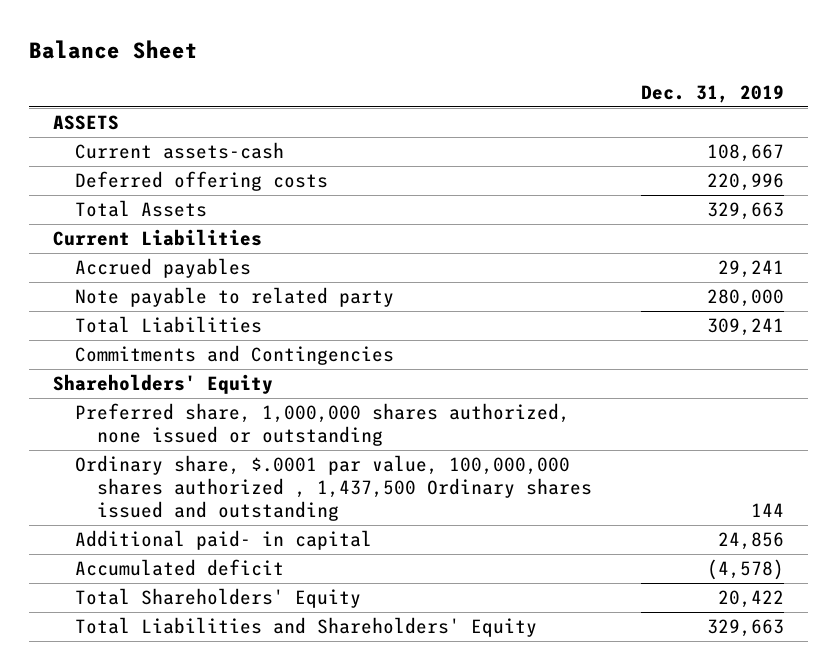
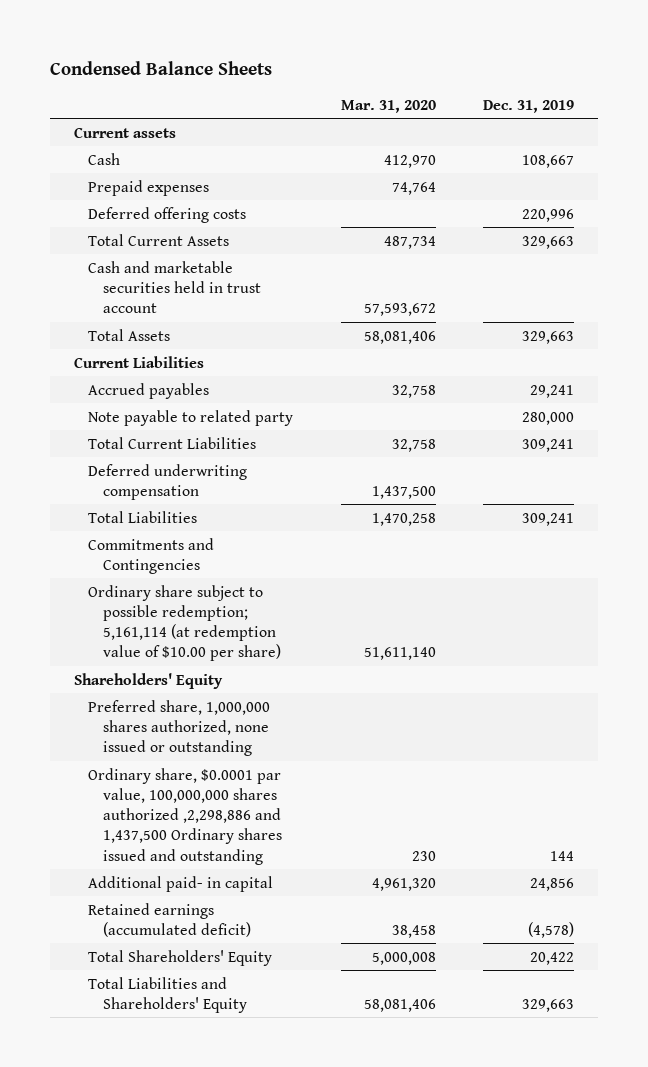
- Balance Sheet
+ Condensed Balance Sheets
- | Dec. 31, 2019
+ | Mar. 31, 2020 | Dec. 31, 2019
- ASSETS
- Current assets-cash | 108,667
+ Current assets
+ Cash | 412,970 | 108,667
+ Prepaid expenses | 74,764 |
+ Total Current Assets | 487,734 | 329,663
+ Cash and marketable securities held in trust account | 57,593,672 |
+ Total Current Liabilities | 32,758 | 309,241
+ Deferred underwriting compensation | 1,437,500 |
+ Ordinary share subject to possible redemption; 5,161,114 (at redemption value of $10.00 per share) | 51,611,140 |
- Ordinary share, $.0001 par value, 100,000,000 shares authorized , 1,437,500 Ordinary shares issued and outstanding | 144
+ Ordinary share, $0.0001 par value, 100,000,000 shares authorized ,2,298,886 and 1,437,500 Ordinary shares issued and outstanding | 230 | 144
- Accumulated deficit | (4,578)
+ Retained earnings (accumulated deficit) | 38,458 | (4,578)

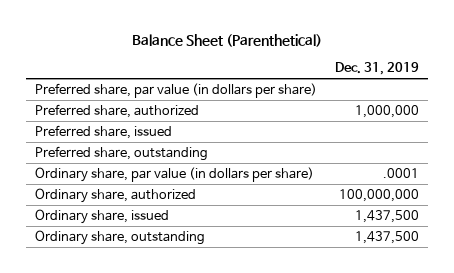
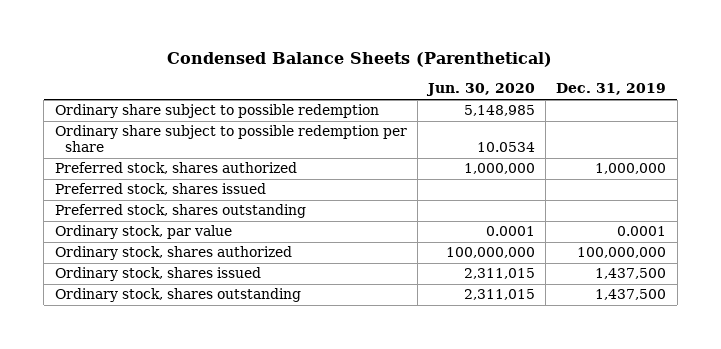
- Balance Sheet (Parenthetical)
+ Condensed Balance Sheets (Parenthetical)
- | Dec. 31, 2019
+ | Jun. 30, 2020 | Dec. 31, 2019
- Preferred share, par value (in dollars per share)
- Preferred share, authorized | 1,000,000
- Preferred share, issued
- Preferred share, outstanding
- Ordinary share, par value (in dollars per share) | .0001
- Ordinary share, authorized | 100,000,000
- Ordinary share, issued | 1,437,500
- Ordinary share, outstanding | 1,437,500
+ Ordinary share subject to possible redemption | 5,148,985 |
+ Ordinary share subject to possible redemption per share | 10.0534 |
+ Preferred stock, shares authorized | 1,000,000 | 1,000,000
+ Preferred stock, shares issued
+ Preferred stock, shares outstanding
+ Ordinary stock, par value | 0.0001 | 0.0001
+ Ordinary stock, shares authorized | 100,000,000 | 100,000,000
+ Ordinary stock, shares issued | 2,311,015 | 1,437,500
+ Ordinary stock, shares outstanding | 2,311,015 | 1,437,500

